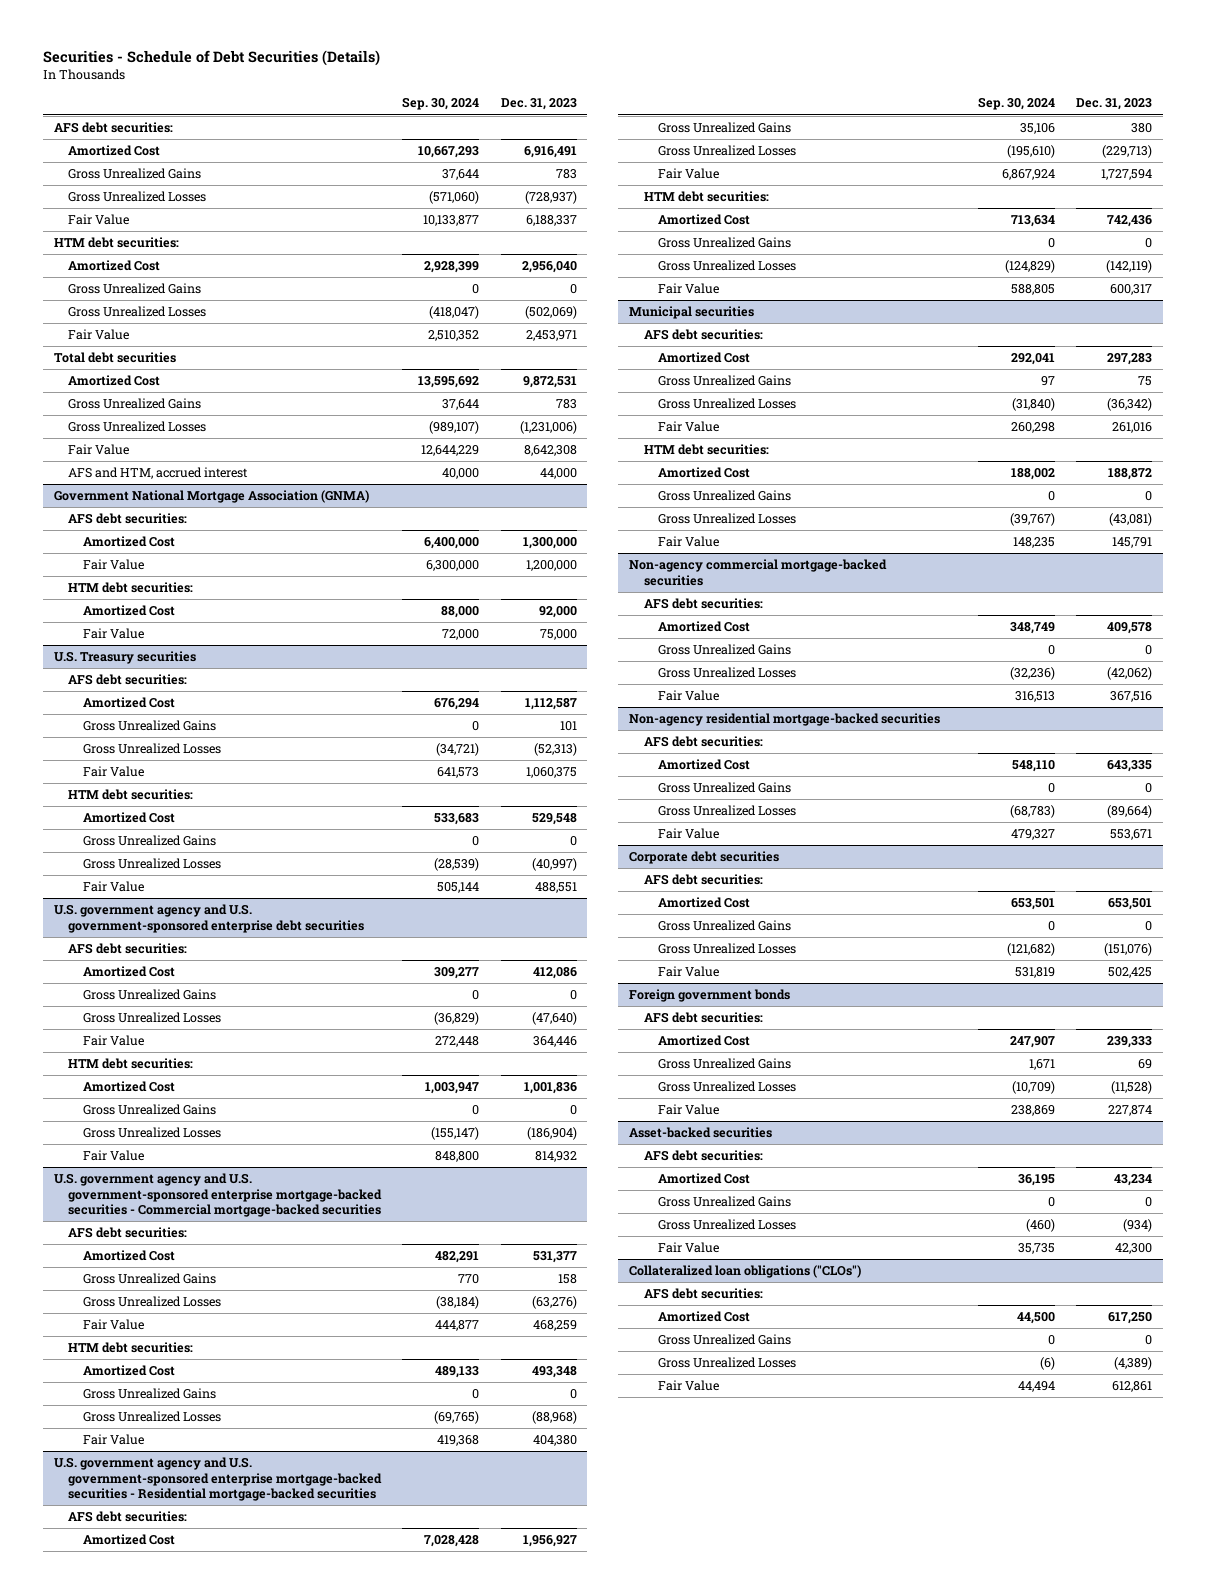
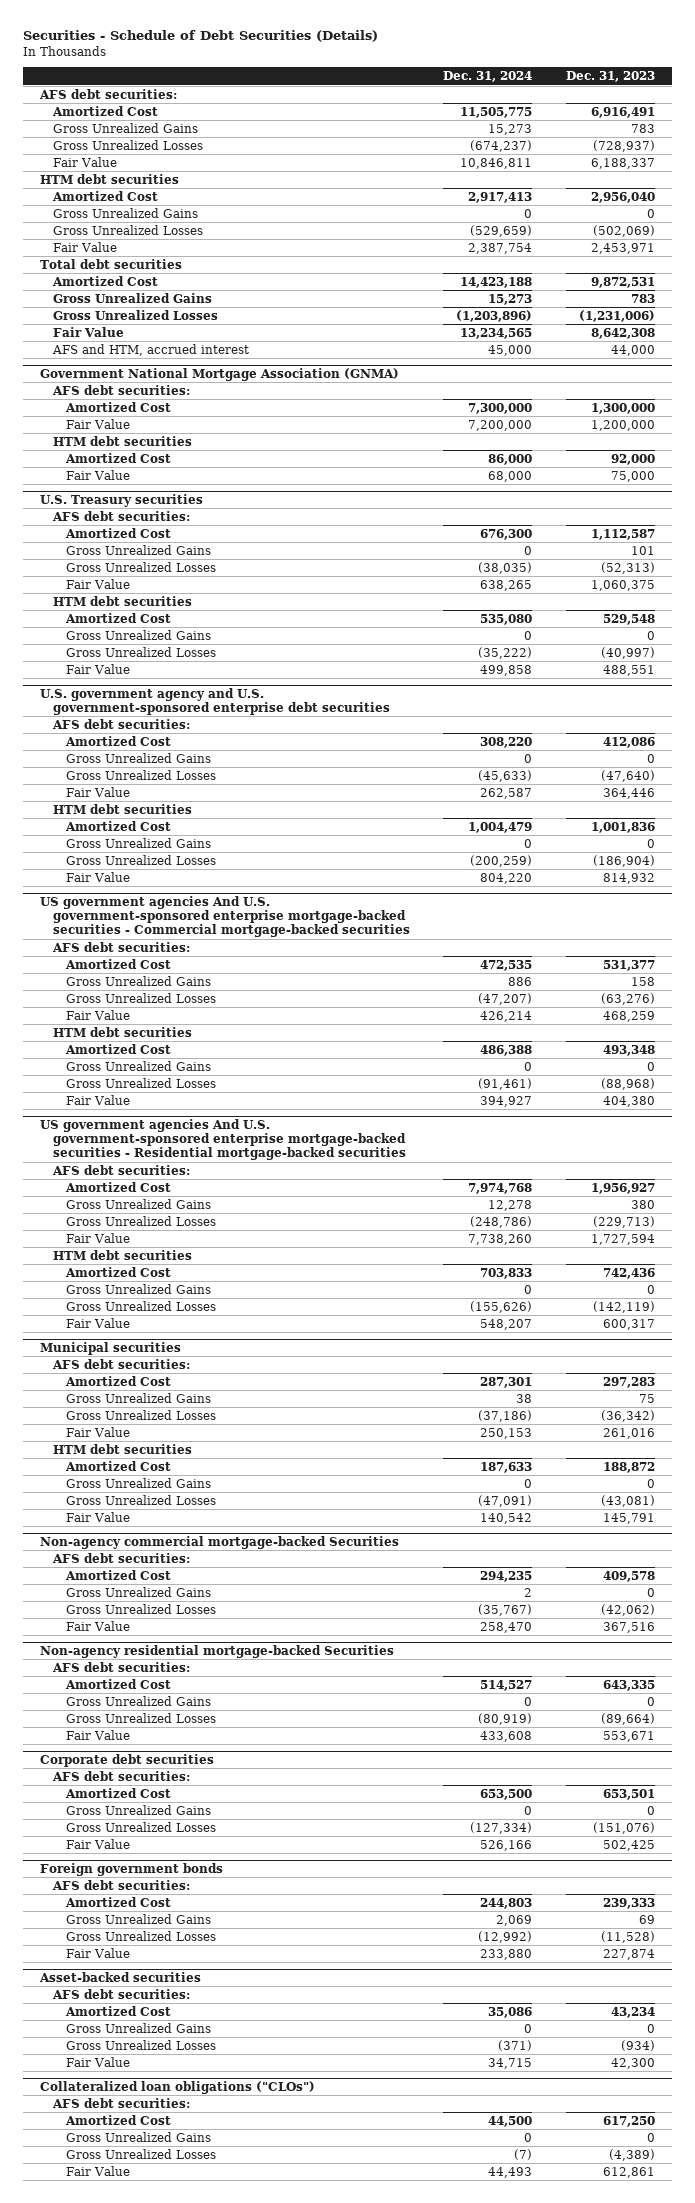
- | Sep. 30, 2024 | Dec. 31, 2023
+ | Dec. 31, 2024 | Dec. 31, 2023
- HTM debt securities:
+ HTM debt securities
@ Government National Mortgage Association (GNMA)
- HTM debt securities:
+ HTM debt securities
@ U.S. Treasury securities
- HTM debt securities:
+ HTM debt securities
@ U.S. government agency and U.S. government-sponsored enterprise debt securities
- HTM debt securities:
+ HTM debt securities
- U.S. government agency and U.S. government-sponsored enterprise mortgage-backed securities - Commercial mortgage-backed securities
+ US government agencies And U.S. government-sponsored enterprise mortgage-backed securities - Commercial mortgage-backed securities
- HTM debt securities:
+ HTM debt securities
- U.S. government agency and U.S. government-sponsored enterprise mortgage-backed securities - Residential mortgage-backed securities
+ US government agencies And U.S. government-sponsored enterprise mortgage-backed securities - Residential mortgage-backed securities
- HTM debt securities:
+ HTM debt securities
@ Municipal securities
- HTM debt securities:
+ HTM debt securities
- Non-agency commercial mortgage-backed securities
+ Non-agency commercial mortgage-backed Securities
- Non-agency residential mortgage-backed securities
+ Non-agency residential mortgage-backed Securities

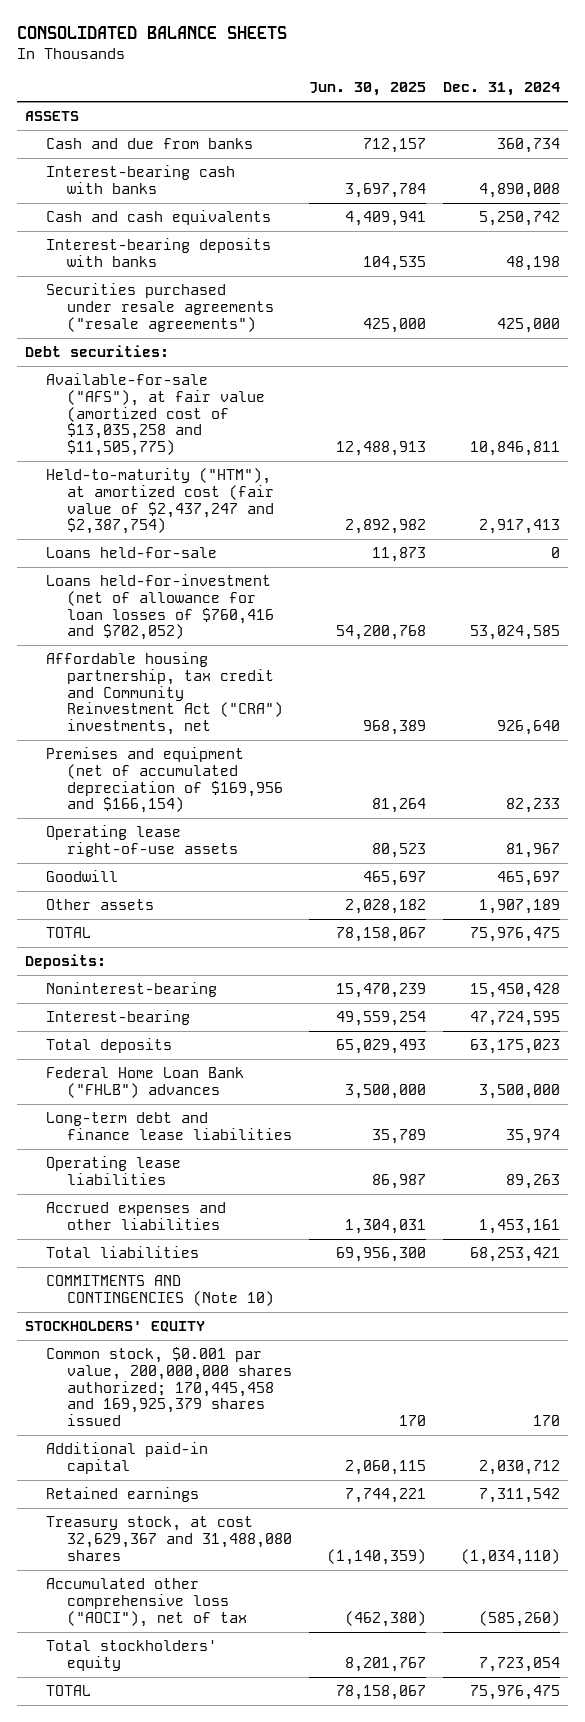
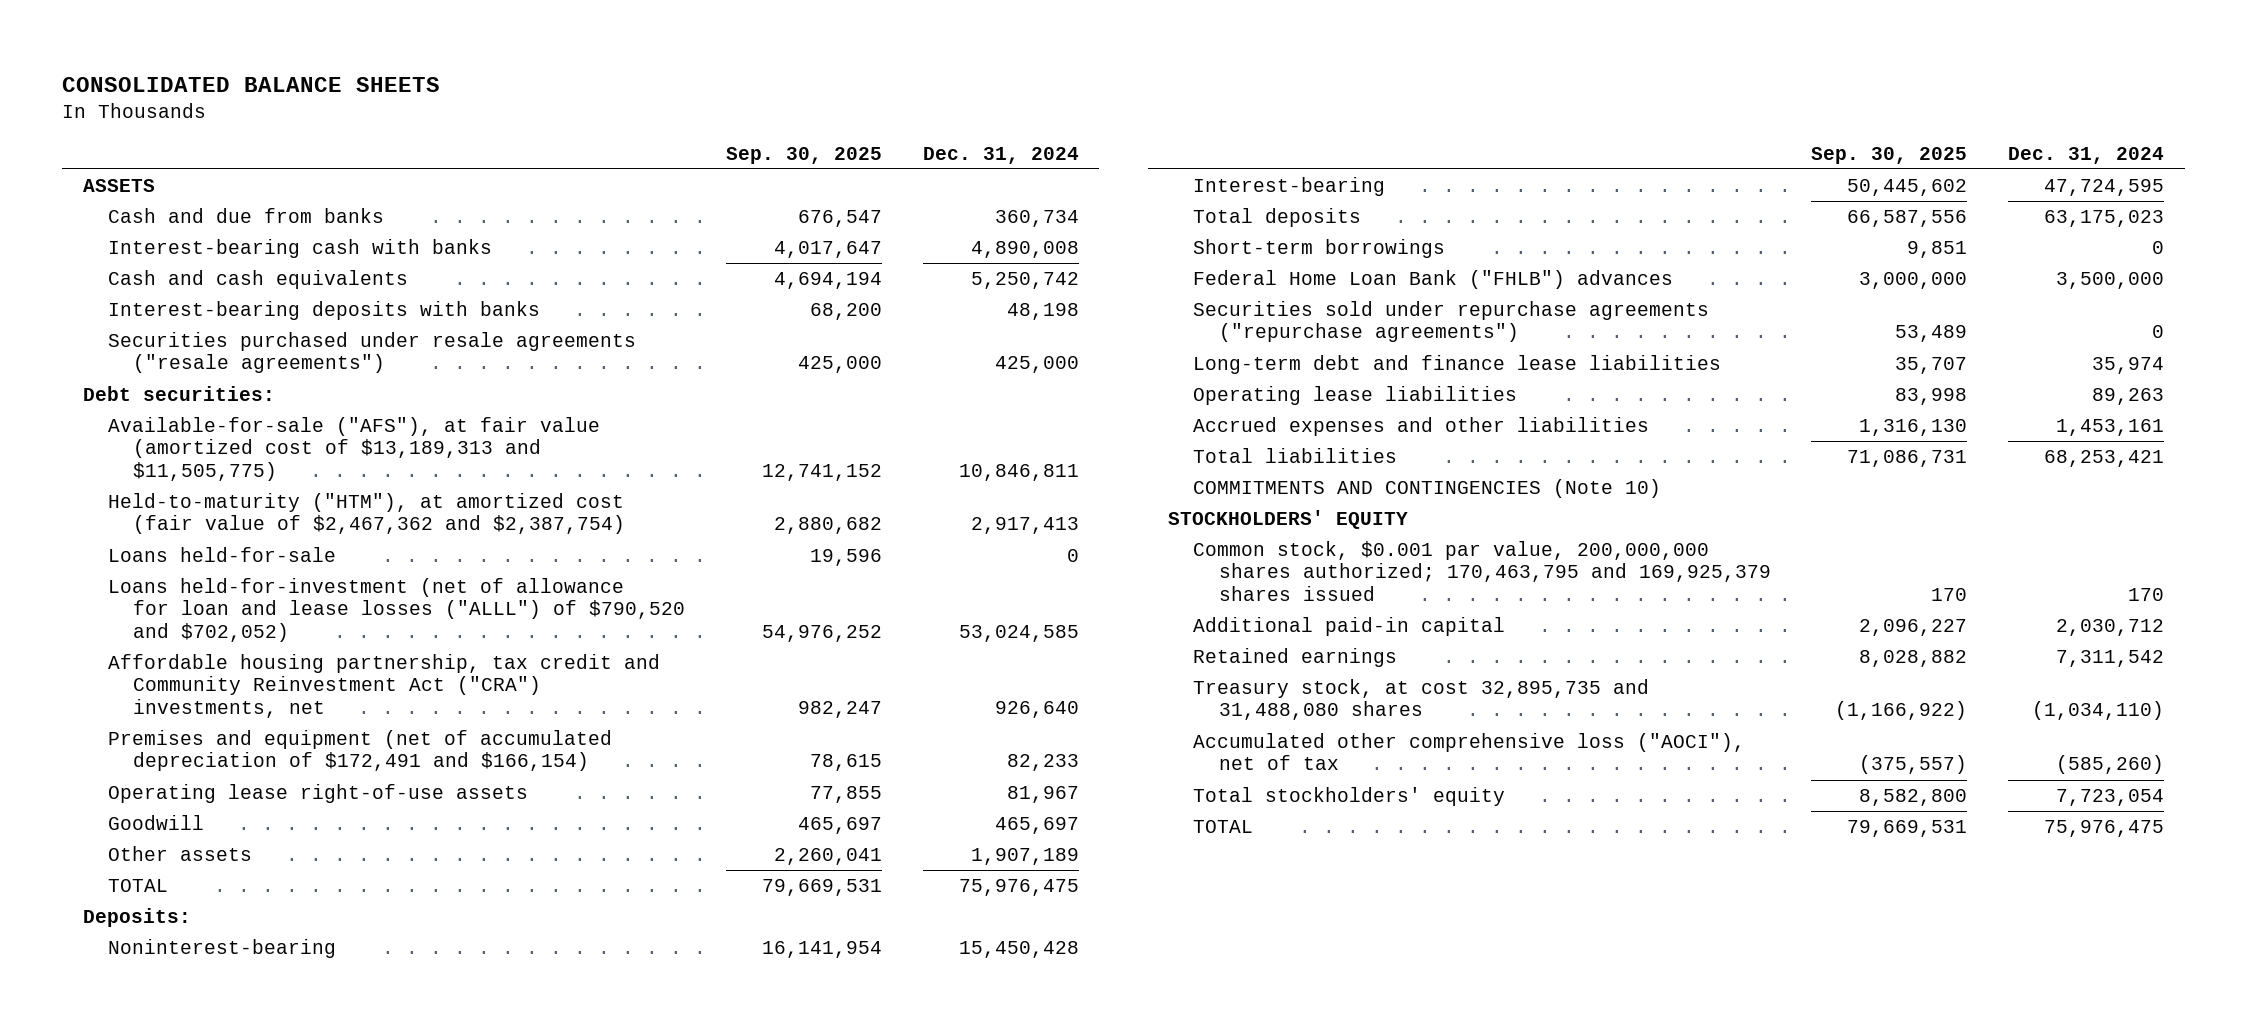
- | Jun. 30, 2025 | Dec. 31, 2024
+ | Sep. 30, 2025 | Dec. 31, 2024
- Available-for-sale ("AFS"), at fair value (amortized cost of $13,035,258 and $11,505,775) | 12,488,913 | 10,846,811
- Held-to-maturity ("HTM"), at amortized cost (fair value of $2,437,247 and $2,387,754) | 2,892,982 | 2,917,413
+ Available-for-sale ("AFS"), at fair value (amortized cost of $13,189,313 and $11,505,775) | 12,741,152 | 10,846,811
+ Held-to-maturity ("HTM"), at amortized cost (fair value of $2,467,362 and $2,387,754) | 2,880,682 | 2,917,413
- Loans held-for-investment (net of allowance for loan losses of $760,416 and $702,052) | 54,200,768 | 53,024,585
+ Loans held-for-investment (net of allowance for loan and lease losses ("ALLL") of $790,520 and $702,052) | 54,976,252 | 53,024,585
- Premises and equipment (net of accumulated depreciation of $169,956 and $166,154) | 81,264 | 82,233
+ Premises and equipment (net of accumulated depreciation of $172,491 and $166,154) | 78,615 | 82,233
+ Short-term borrowings | 9,851 | 0
+ Securities sold under repurchase agreements ("repurchase agreements") | 53,489 | 0
- Common stock, $0.001 par value, 200,000,000 shares authorized; 170,445,458 and 169,925,379 shares issued | 170 | 170
+ Common stock, $0.001 par value, 200,000,000 shares authorized; 170,463,795 and 169,925,379 shares issued | 170 | 170
- Treasury stock, at cost 32,629,367 and 31,488,080 shares | (1,140,359) | (1,034,110)
+ Treasury stock, at cost 32,895,735 and 31,488,080 shares | (1,166,922) | (1,034,110)

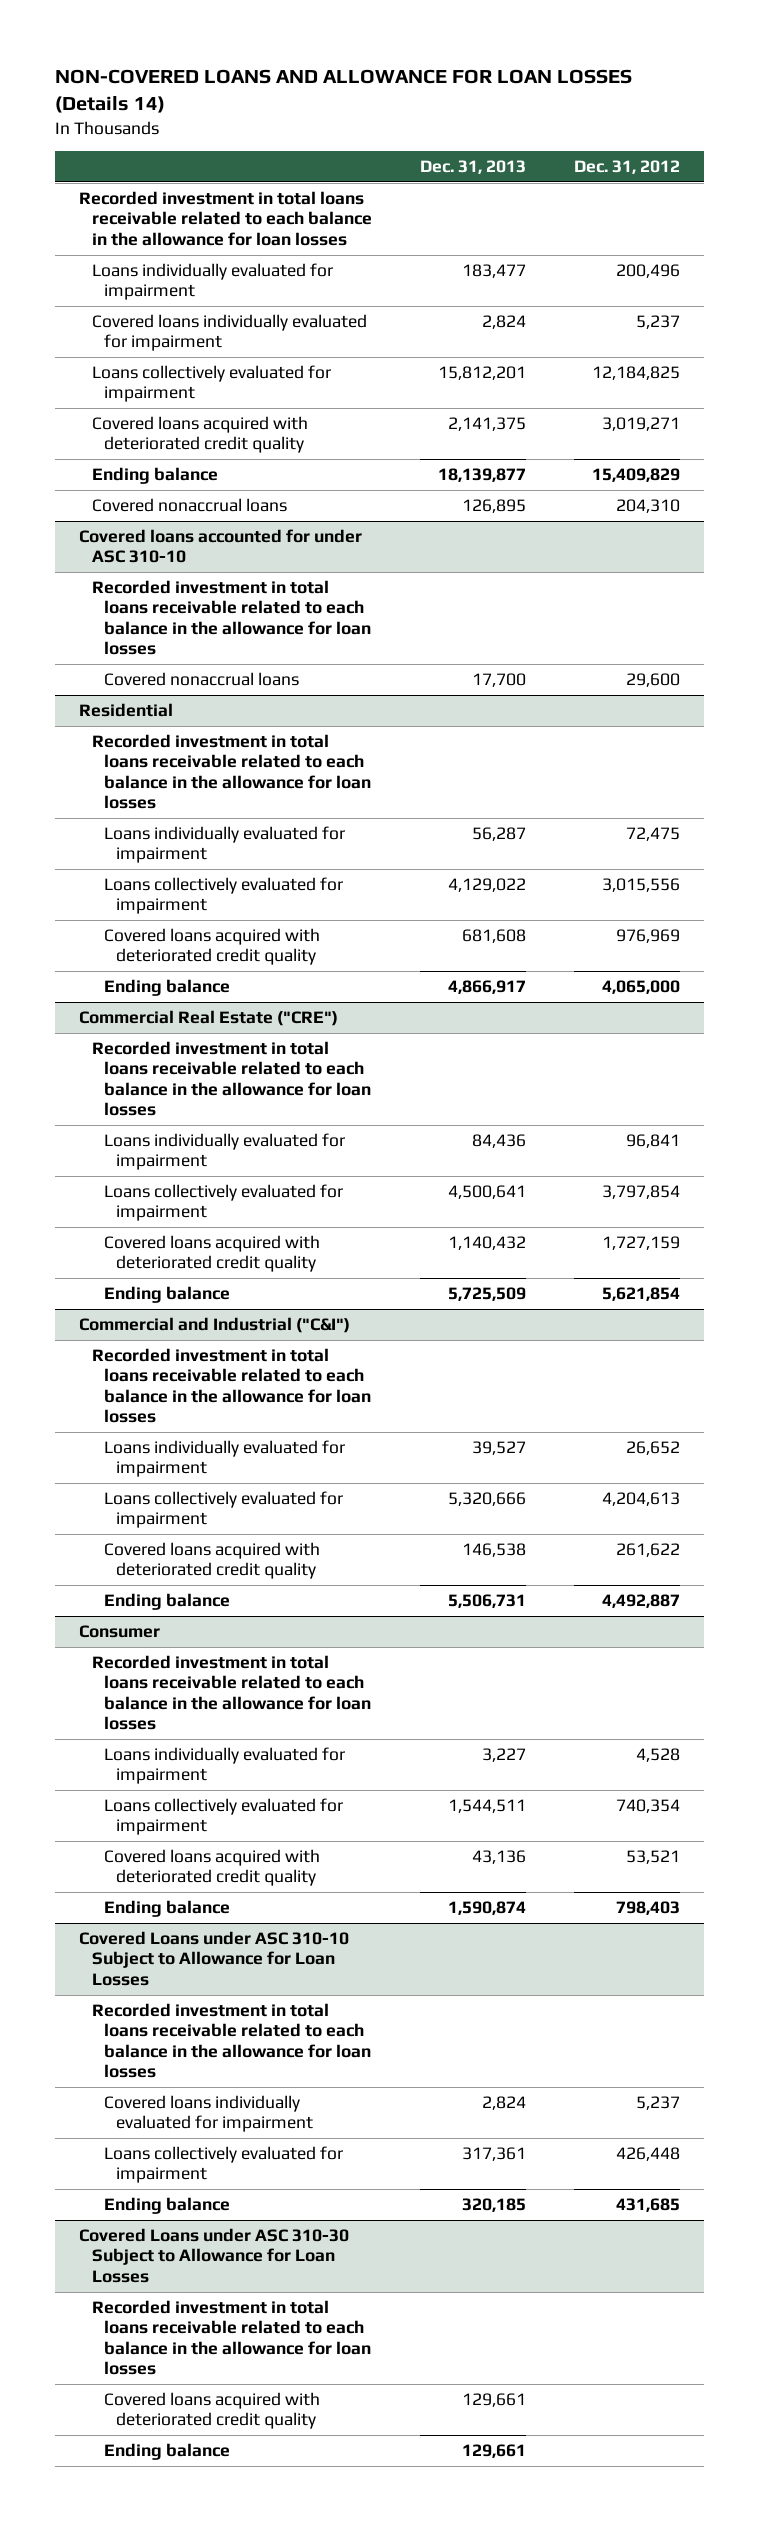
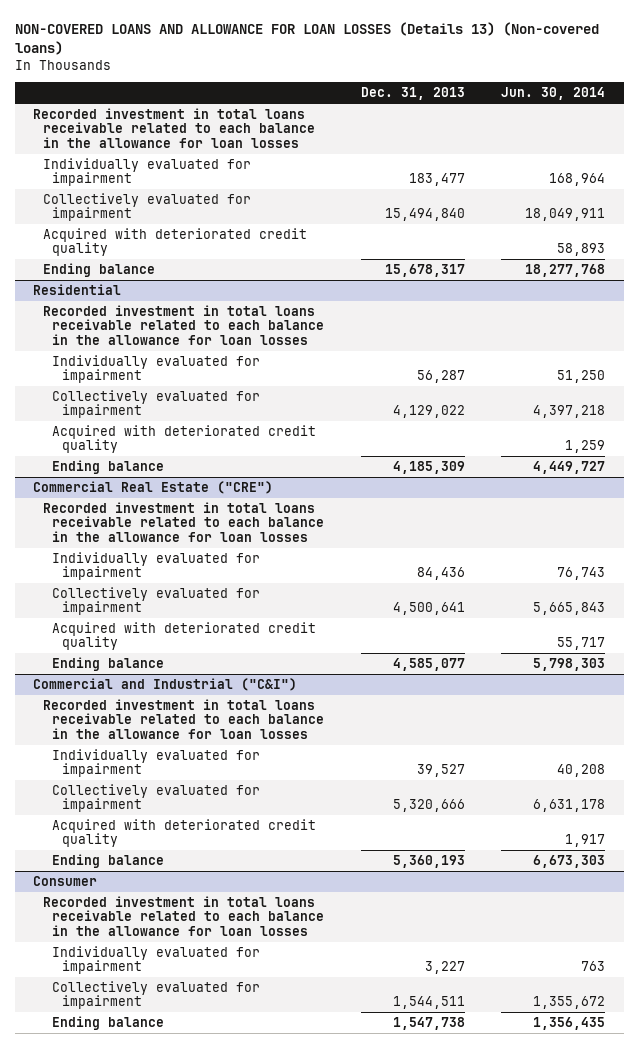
- NON-COVERED LOANS AND ALLOWANCE FOR LOAN LOSSES (Details 14)
+ NON-COVERED LOANS AND ALLOWANCE FOR LOAN LOSSES (Details 13) (Non-covered loans)
- | Dec. 31, 2013 | Dec. 31, 2012
+ | Dec. 31, 2013 | Jun. 30, 2014
- Loans individually evaluated for impairment | 183,477 | 200,496
- Covered loans individually evaluated for impairment | 2,824 | 5,237
- Loans collectively evaluated for impairment | 15,812,201 | 12,184,825
- Covered loans acquired with deteriorated credit quality | 2,141,375 | 3,019,271
- Ending balance | 18,139,877 | 15,409,829
- Covered nonaccrual loans | 126,895 | 204,310
- Covered loans accounted for under ASC 310-10
- Recorded investment in total loans receivable related to each balance in the allowance for loan losses
- Covered nonaccrual loans | 17,700 | 29,600
+ Individually evaluated for impairment | 183,477 | 168,964
+ Collectively evaluated for impairment | 15,494,840 | 18,049,911
+ Acquired with deteriorated credit quality | | 58,893
+ Ending balance | 15,678,317 | 18,277,768
@ Residential
- Loans individually evaluated for impairment | 56,287 | 72,475
- Loans collectively evaluated for impairment | 4,129,022 | 3,015,556
- Covered loans acquired with deteriorated credit quality | 681,608 | 976,969
- Ending balance | 4,866,917 | 4,065,000
+ Individually evaluated for impairment | 56,287 | 51,250
+ Collectively evaluated for impairment | 4,129,022 | 4,397,218
+ Acquired with deteriorated credit quality | | 1,259
+ Ending balance | 4,185,309 | 4,449,727
@ Commercial Real Estate ("CRE")
- Loans individually evaluated for impairment | 84,436 | 96,841
- Loans collectively evaluated for impairment | 4,500,641 | 3,797,854
- Covered loans acquired with deteriorated credit quality | 1,140,432 | 1,727,159
- Ending balance | 5,725,509 | 5,621,854
+ Individually evaluated for impairment | 84,436 | 76,743
+ Collectively evaluated for impairment | 4,500,641 | 5,665,843
+ Acquired with deteriorated credit quality | | 55,717
+ Ending balance | 4,585,077 | 5,798,303
@ Commercial and Industrial ("C&I")
- Loans individually evaluated for impairment | 39,527 | 26,652
- Loans collectively evaluated for impairment | 5,320,666 | 4,204,613
- Covered loans acquired with deteriorated credit quality | 146,538 | 261,622
- Ending balance | 5,506,731 | 4,492,887
+ Individually evaluated for impairment | 39,527 | 40,208
+ Collectively evaluated for impairment | 5,320,666 | 6,631,178
+ Acquired with deteriorated credit quality | | 1,917
+ Ending balance | 5,360,193 | 6,673,303
@ Consumer
- Loans individually evaluated for impairment | 3,227 | 4,528
- Loans collectively evaluated for impairment | 1,544,511 | 740,354
- Covered loans acquired with deteriorated credit quality | 43,136 | 53,521
- Ending balance | 1,590,874 | 798,403
- Covered Loans under ASC 310-10 Subject to Allowance for Loan Losses
- Recorded investment in total loans receivable related to each balance in the allowance for loan losses
- Covered loans individually evaluated for impairment | 2,824 | 5,237
- Loans collectively evaluated for impairment | 317,361 | 426,448
- Ending balance | 320,185 | 431,685
- Covered Loans under ASC 310-30 Subject to Allowance for Loan Losses
- Recorded investment in total loans receivable related to each balance in the allowance for loan losses
- Covered loans acquired with deteriorated credit quality | 129,661 |
- Ending balance | 129,661 |
@ Consumer
+ Individually evaluated for impairment | 3,227 | 763
+ Collectively evaluated for impairment | 1,544,511 | 1,355,672
+ Ending balance | 1,547,738 | 1,356,435

